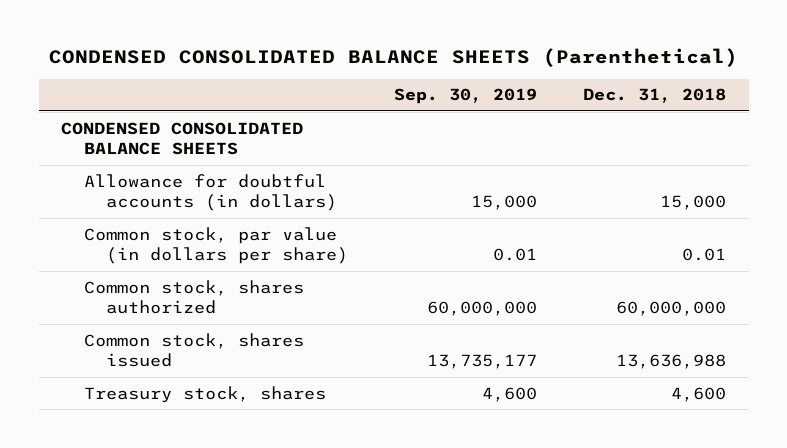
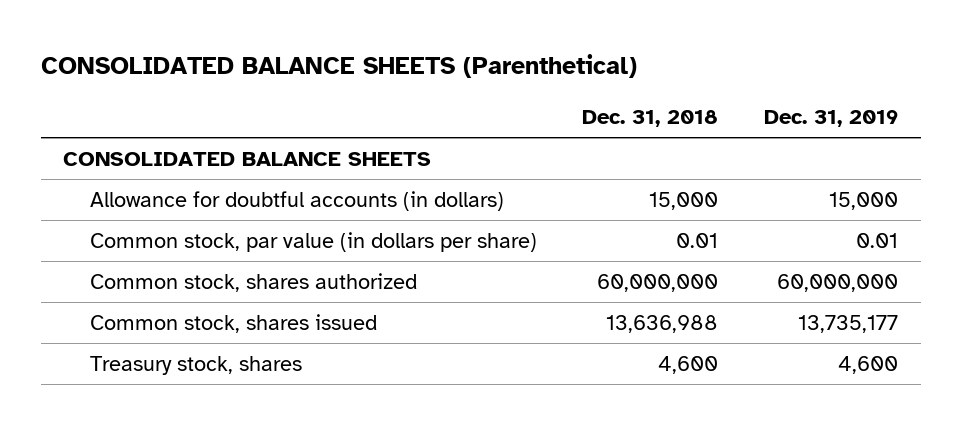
- CONDENSED CONSOLIDATED BALANCE SHEETS (Parenthetical)
+ CONSOLIDATED BALANCE SHEETS (Parenthetical)
- | Sep. 30, 2019 | Dec. 31, 2018
+ | Dec. 31, 2018 | Dec. 31, 2019
- CONDENSED CONSOLIDATED BALANCE SHEETS
+ CONSOLIDATED BALANCE SHEETS

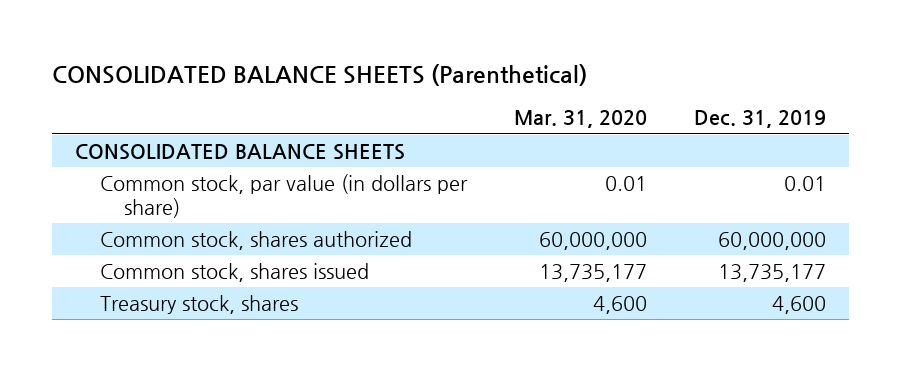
- | Dec. 31, 2018 | Dec. 31, 2019
+ | Mar. 31, 2020 | Dec. 31, 2019
- Allowance for doubtful accounts (in dollars) | 15,000 | 15,000

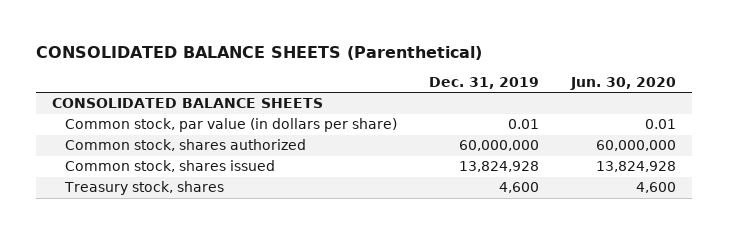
- | Mar. 31, 2020 | Dec. 31, 2019
+ | Dec. 31, 2019 | Jun. 30, 2020
- Common stock, shares issued | 13,735,177 | 13,735,177
+ Common stock, shares issued | 13,824,928 | 13,824,928

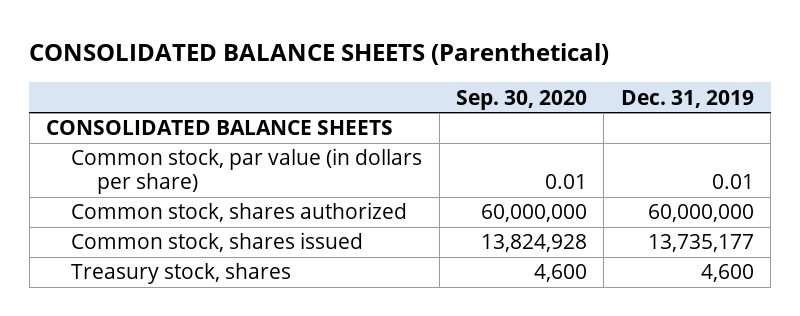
- | Dec. 31, 2019 | Jun. 30, 2020
+ | Sep. 30, 2020 | Dec. 31, 2019
- Common stock, shares issued | 13,824,928 | 13,824,928
+ Common stock, shares issued | 13,824,928 | 13,735,177

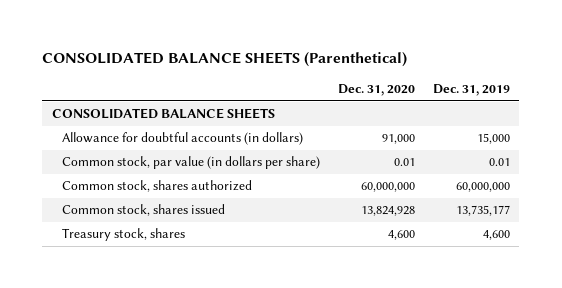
- | Sep. 30, 2020 | Dec. 31, 2019
+ | Dec. 31, 2020 | Dec. 31, 2019
+ Allowance for doubtful accounts (in dollars) | 91,000 | 15,000

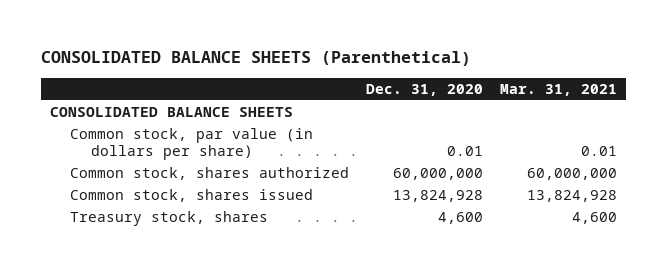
- | Dec. 31, 2020 | Dec. 31, 2019
+ | Dec. 31, 2020 | Mar. 31, 2021
- Allowance for doubtful accounts (in dollars) | 91,000 | 15,000

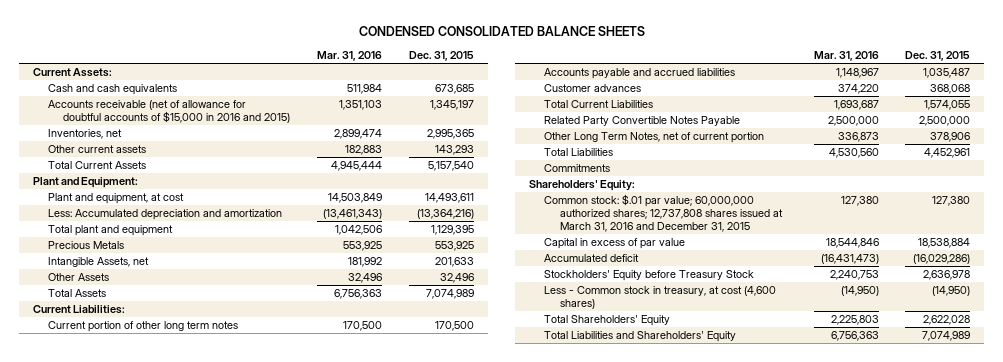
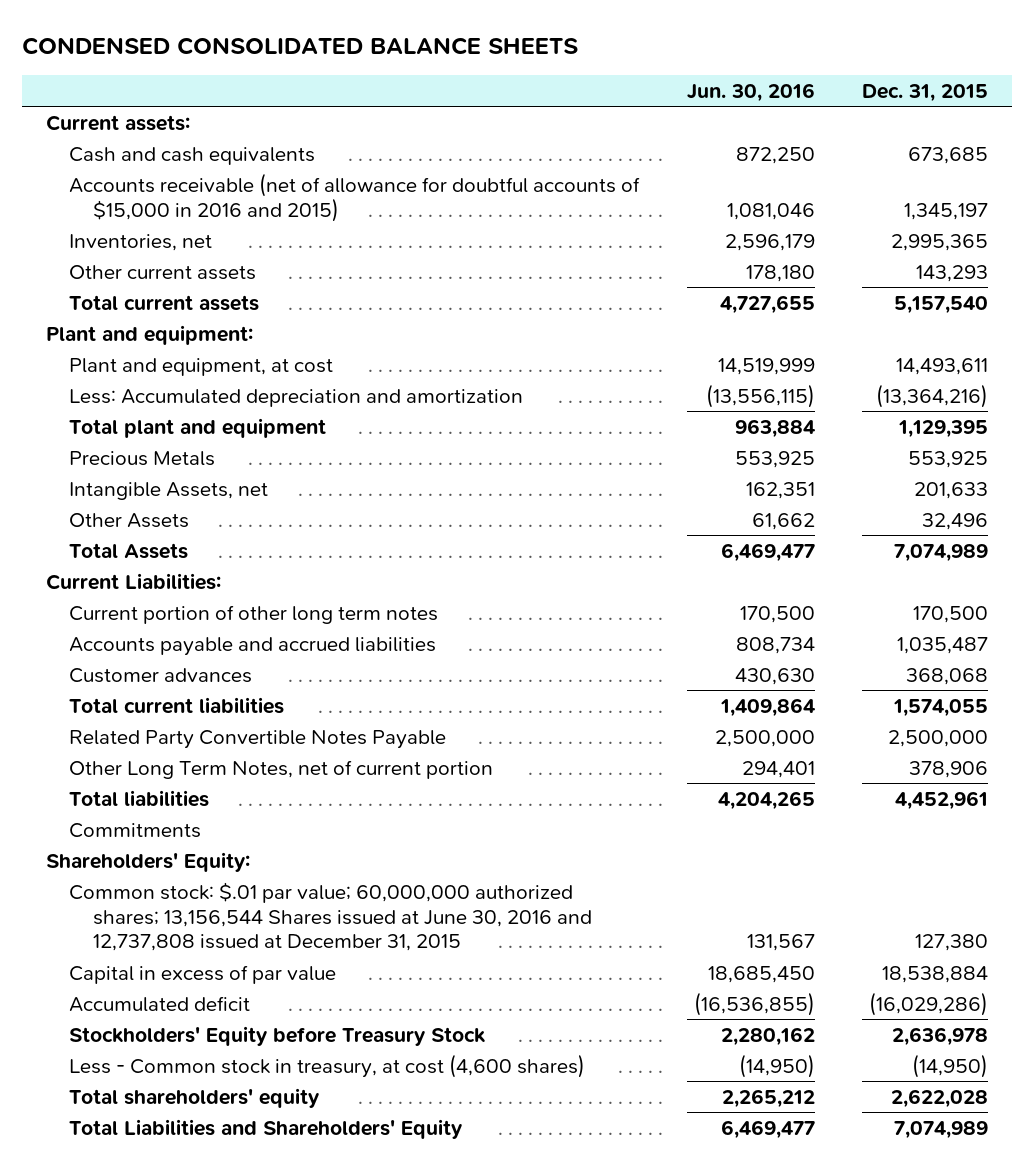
- | Mar. 31, 2016 | Dec. 31, 2015
+ | Jun. 30, 2016 | Dec. 31, 2015
- Current Assets:
+ Current assets:
- Total Current Assets | 4,945,444 | 5,157,540
- Plant and Equipment:
+ Total current assets | 4,727,655 | 5,157,540
+ Plant and equipment:
- Total Current Liabilities | 1,693,687 | 1,574,055
+ Total current liabilities | 1,409,864 | 1,574,055
- Total Liabilities | 4,530,560 | 4,452,961
+ Total liabilities | 4,204,265 | 4,452,961
- Common stock: $.01 par value; 60,000,000 authorized shares; 12,737,808 shares issued at March 31, 2016 and December 31, 2015 | 127,380 | 127,380
+ Common stock: $.01 par value; 60,000,000 authorized shares; 13,156,544 Shares issued at June 30, 2016 and 12,737,808 issued at December 31, 2015 | 131,567 | 127,380
- Total Shareholders' Equity | 2,225,803 | 2,622,028
+ Total shareholders' equity | 2,265,212 | 2,622,028

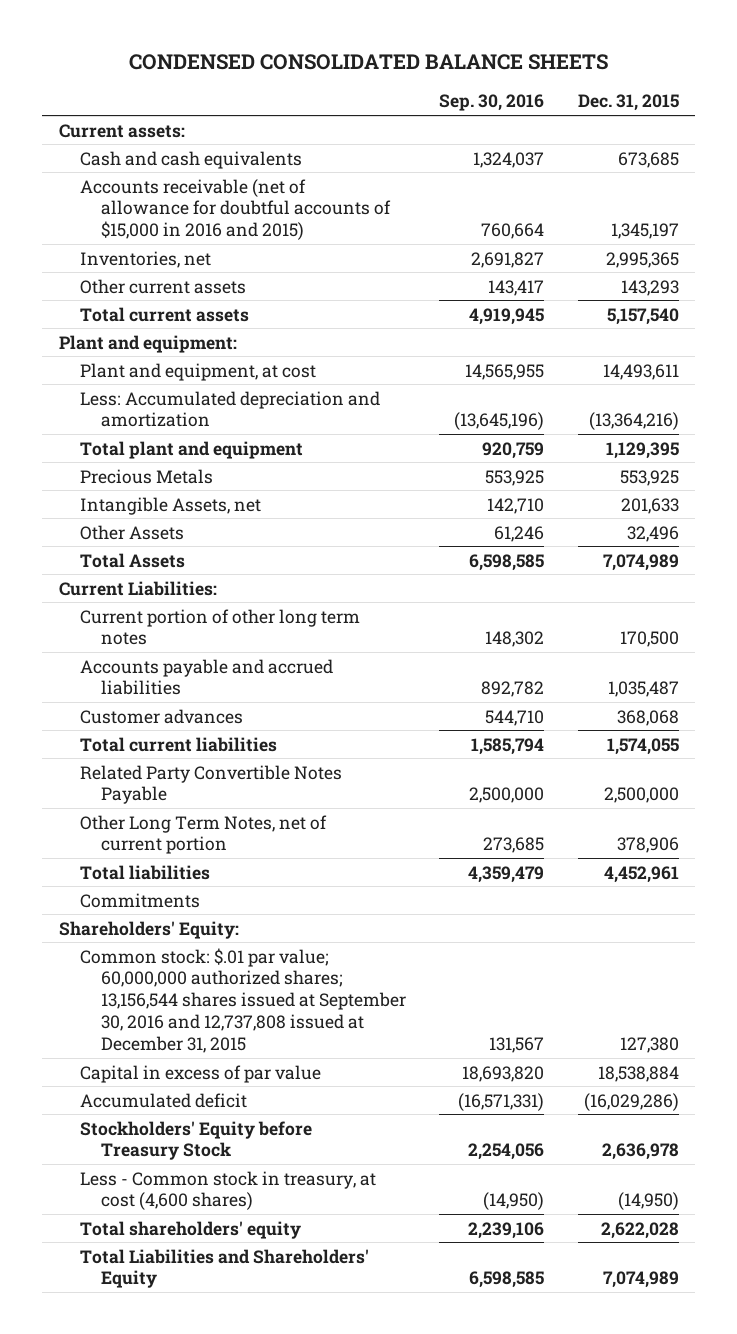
- | Jun. 30, 2016 | Dec. 31, 2015
+ | Sep. 30, 2016 | Dec. 31, 2015
- Common stock: $.01 par value; 60,000,000 authorized shares; 13,156,544 Shares issued at June 30, 2016 and 12,737,808 issued at December 31, 2015 | 131,567 | 127,380
+ Common stock: $.01 par value; 60,000,000 authorized shares; 13,156,544 shares issued at September 30, 2016 and 12,737,808 issued at December 31, 2015 | 131,567 | 127,380

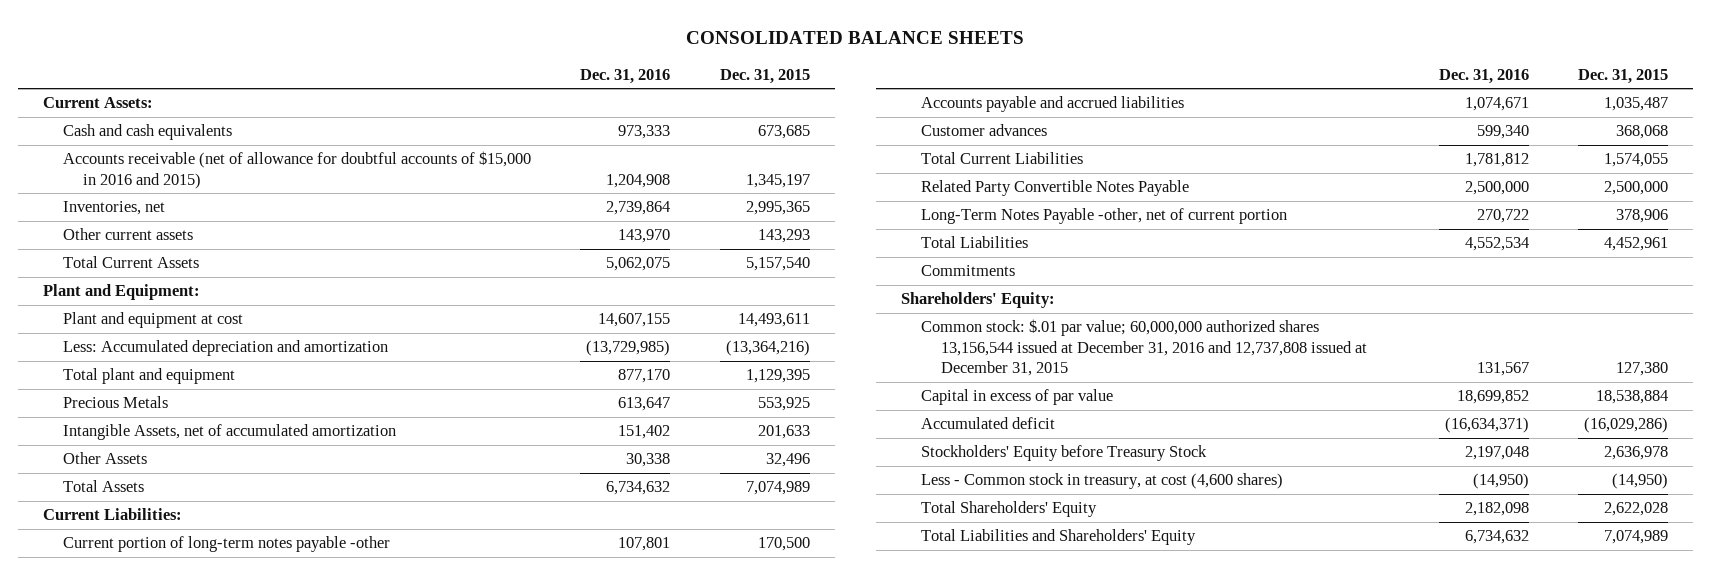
- CONDENSED CONSOLIDATED BALANCE SHEETS
+ CONSOLIDATED BALANCE SHEETS
- | Sep. 30, 2016 | Dec. 31, 2015
+ | Dec. 31, 2016 | Dec. 31, 2015
- Current assets:
+ Current Assets:
- Total current assets | 4,919,945 | 5,157,540
- Plant and equipment:
- Plant and equipment, at cost | 14,565,955 | 14,493,611
+ Total Current Assets | 5,062,075 | 5,157,540
+ Plant and Equipment:
+ Plant and equipment at cost | 14,607,155 | 14,493,611
- Intangible Assets, net | 142,710 | 201,633
+ Intangible Assets, net of accumulated amortization | 151,402 | 201,633
- Current portion of other long term notes | 148,302 | 170,500
+ Current portion of long-term notes payable -other | 107,801 | 170,500
- Total current liabilities | 1,585,794 | 1,574,055
+ Total Current Liabilities | 1,781,812 | 1,574,055
- Other Long Term Notes, net of current portion | 273,685 | 378,906
- Total liabilities | 4,359,479 | 4,452,961
+ Long-Term Notes Payable -other, net of current portion | 270,722 | 378,906
+ Total Liabilities | 4,552,534 | 4,452,961
- Common stock: $.01 par value; 60,000,000 authorized shares; 13,156,544 shares issued at September 30, 2016 and 12,737,808 issued at December 31, 2015 | 131,567 | 127,380
+ Common stock: $.01 par value; 60,000,000 authorized shares 13,156,544 issued at December 31, 2016 and 12,737,808 issued at December 31, 2015 | 131,567 | 127,380
- Total shareholders' equity | 2,239,106 | 2,622,028
+ Total Shareholders' Equity | 2,182,098 | 2,622,028

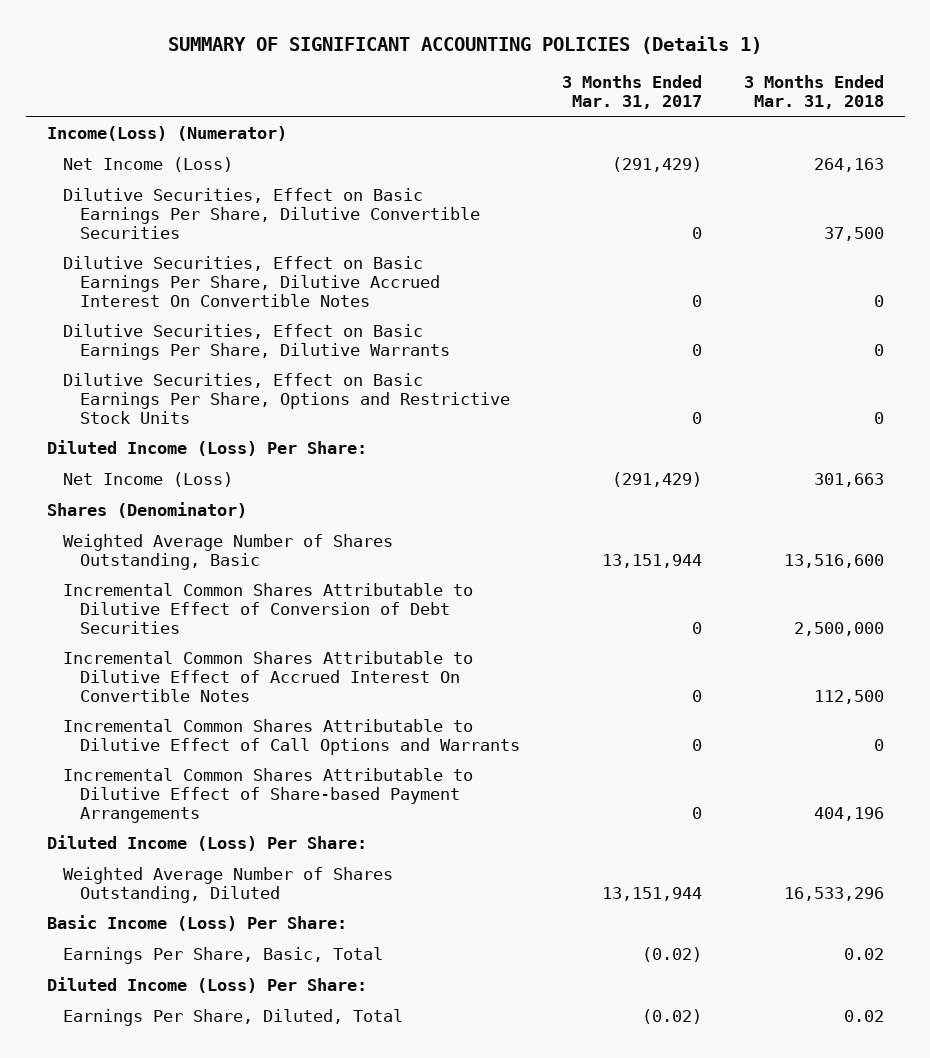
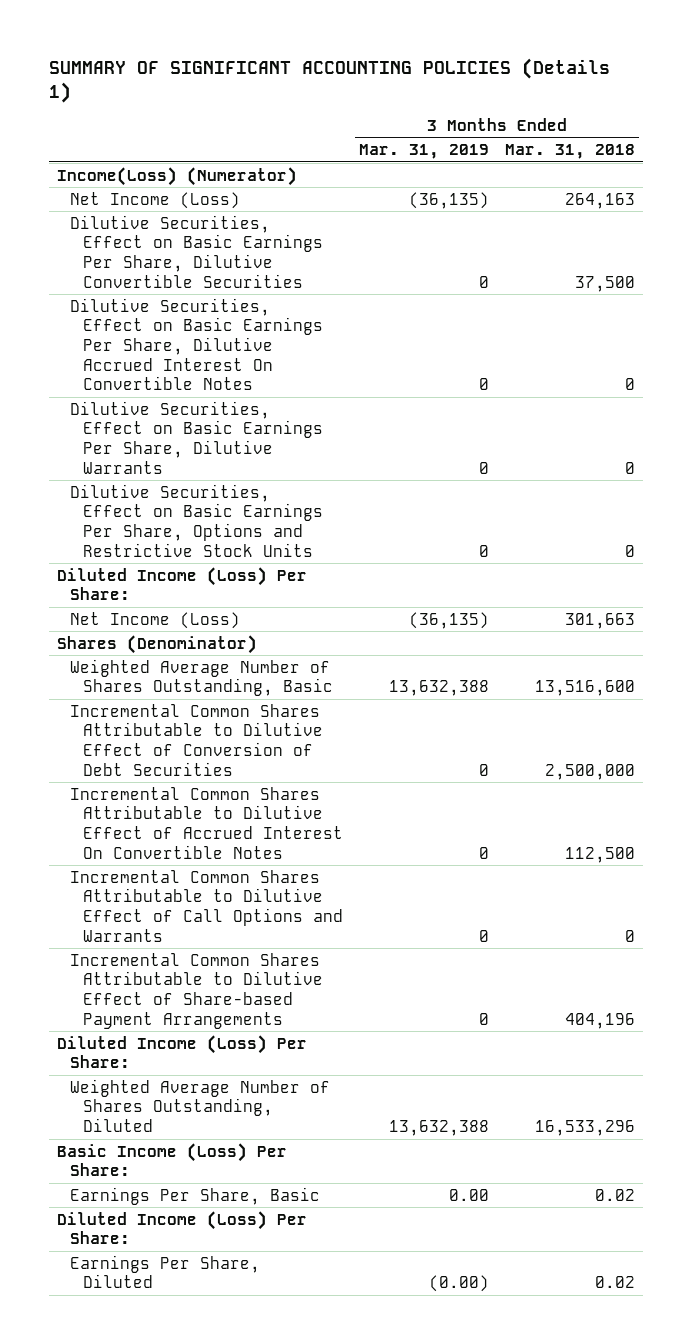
- | 3 Months Ended Mar. 31, 2017 | 3 Months Ended Mar. 31, 2018
+ | 3 Months Ended Mar. 31, 2019 | 3 Months Ended Mar. 31, 2018
- Earnings Per Share, Basic, Total | (0.02) | 0.02
+ Earnings Per Share, Basic | 0.00 | 0.02
- Earnings Per Share, Diluted, Total | (0.02) | 0.02
+ Earnings Per Share, Diluted | (0.00) | 0.02

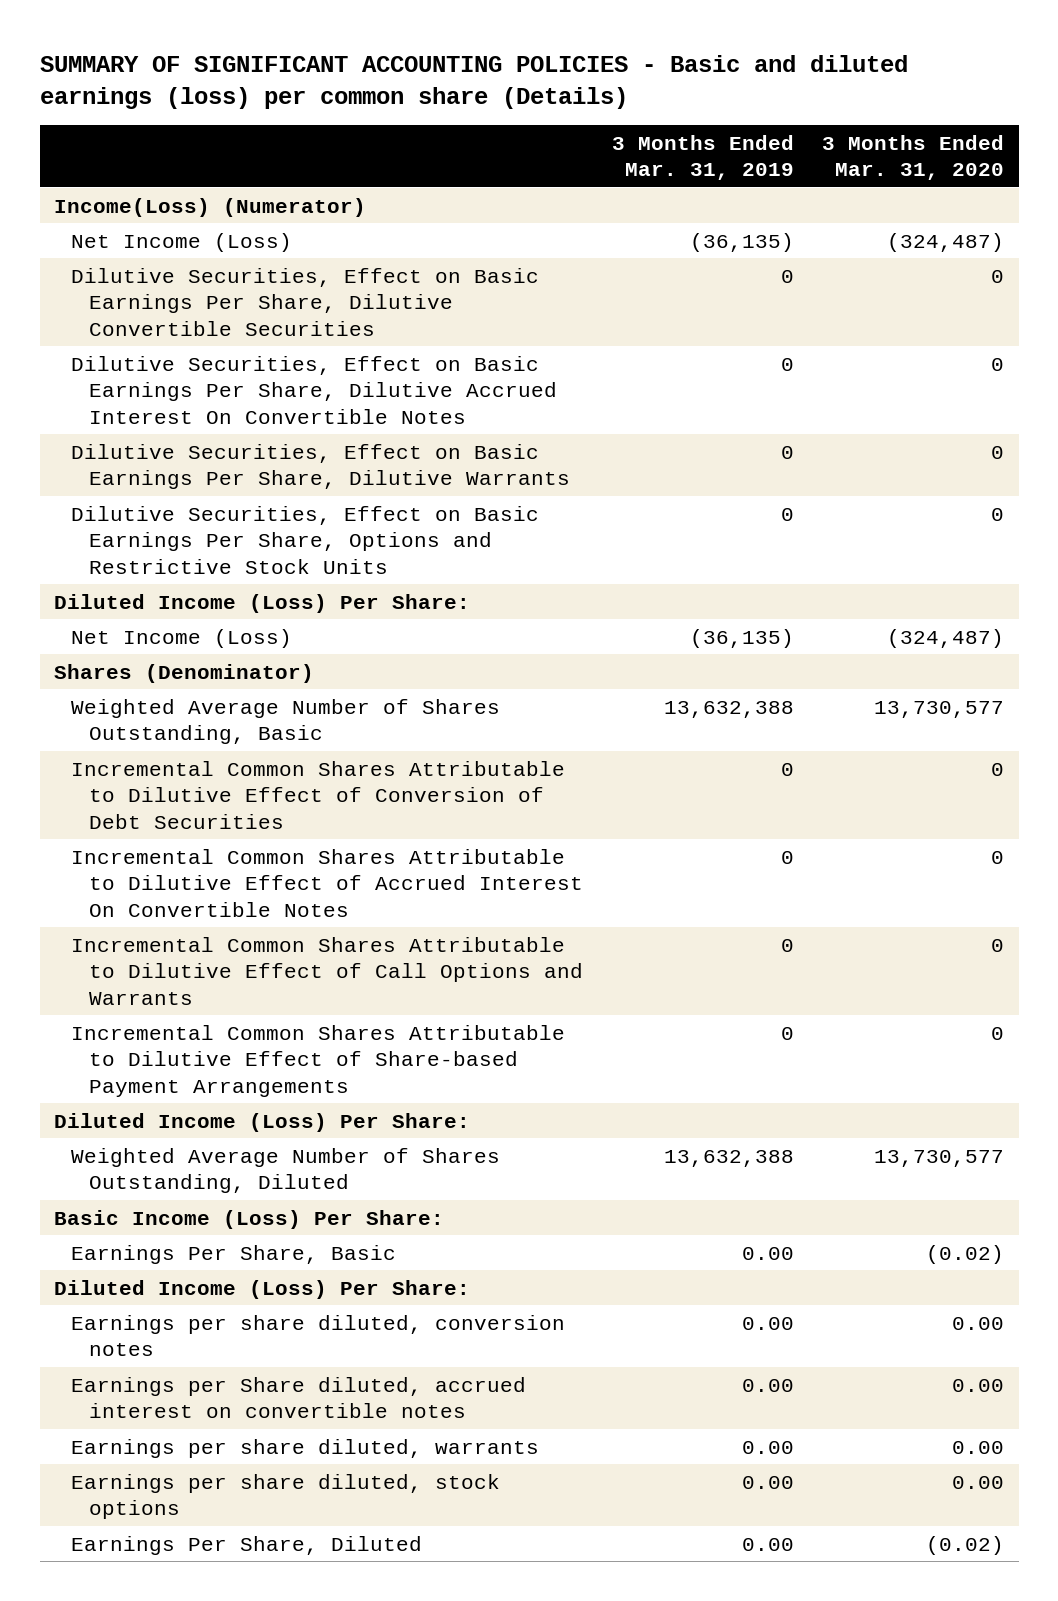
- SUMMARY OF SIGNIFICANT ACCOUNTING POLICIES (Details 1)
+ SUMMARY OF SIGNIFICANT ACCOUNTING POLICIES - Basic and diluted earnings (loss) per common share (Details)
- | 3 Months Ended Mar. 31, 2019 | 3 Months Ended Mar. 31, 2018
+ | 3 Months Ended Mar. 31, 2019 | 3 Months Ended Mar. 31, 2020
- Earnings Per Share, Diluted | (0.00) | 0.02
+ Earnings per share diluted, conversion notes | 0.00 | 0.00
+ Earnings per Share diluted, accrued interest on convertible notes | 0.00 | 0.00
+ Earnings per share diluted, warrants | 0.00 | 0.00
+ Earnings per share diluted, stock options | 0.00 | 0.00
+ Earnings Per Share, Diluted | 0.00 | (0.02)

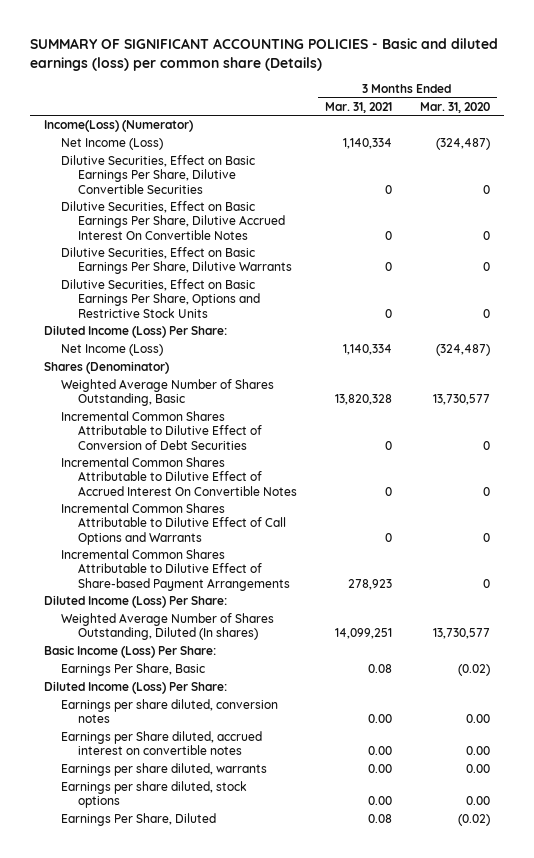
- | 3 Months Ended Mar. 31, 2019 | 3 Months Ended Mar. 31, 2020
+ | 3 Months Ended Mar. 31, 2021 | 3 Months Ended Mar. 31, 2020
- Weighted Average Number of Shares Outstanding, Diluted | 13,632,388 | 13,730,577
+ Weighted Average Number of Shares Outstanding, Diluted (In shares) | 14,099,251 | 13,730,577

